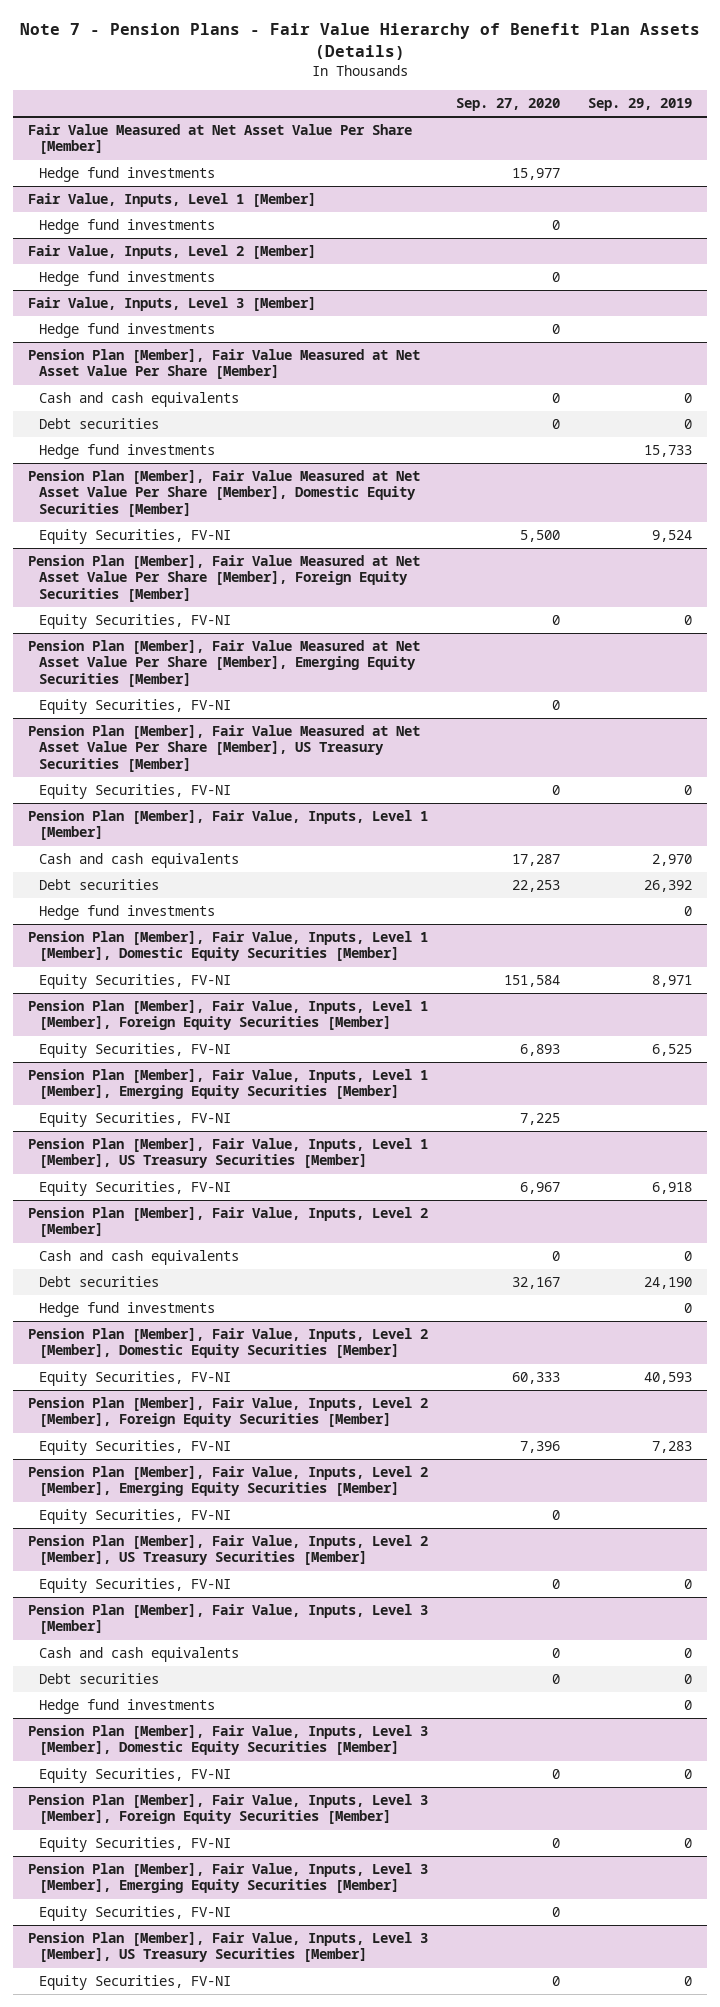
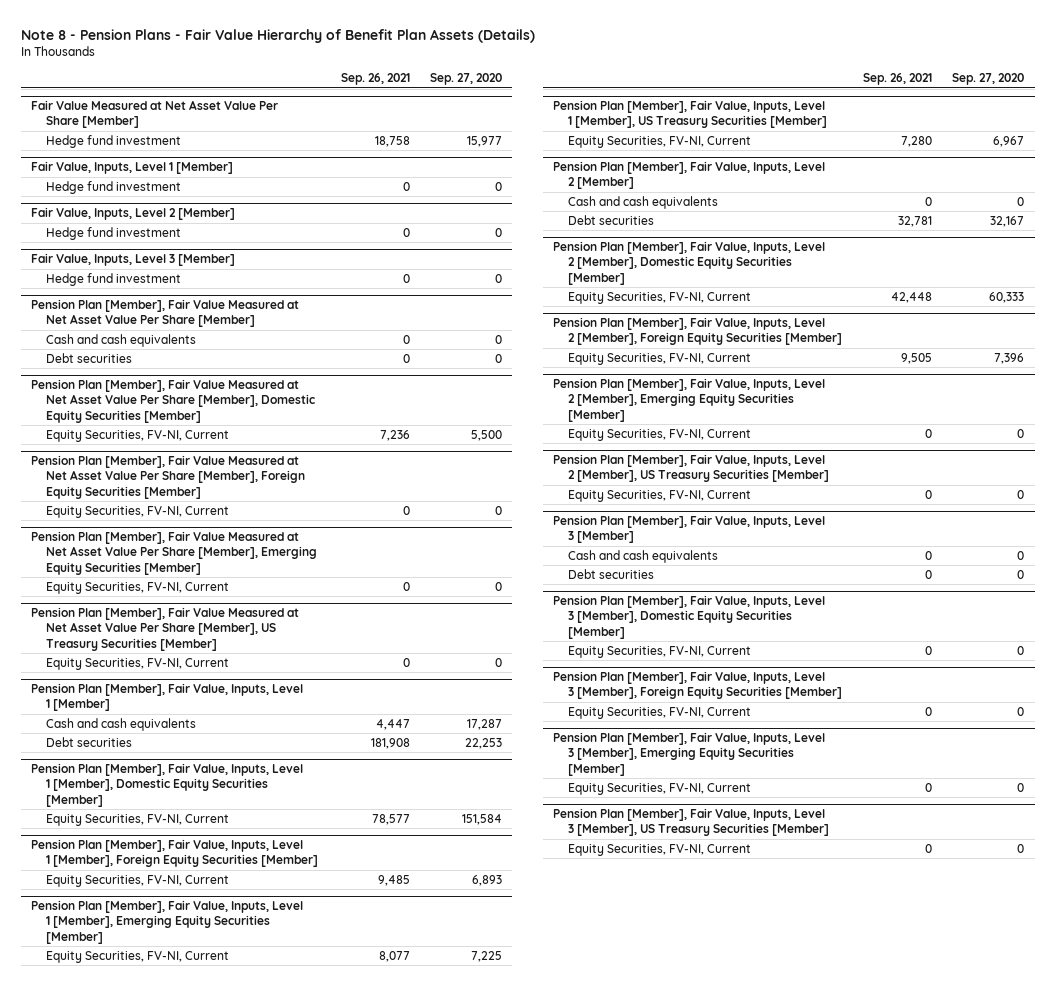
- Note 7 - Pension Plans - Fair Value Hierarchy of Benefit Plan Assets (Details)
+ Note 8 - Pension Plans - Fair Value Hierarchy of Benefit Plan Assets (Details)
- | Sep. 27, 2020 | Sep. 29, 2019
+ | Sep. 26, 2021 | Sep. 27, 2020
@ Fair Value Measured at Net Asset Value Per Share [Member]
- Hedge fund investments | 15,977 |
+ Hedge fund investment | 18,758 | 15,977
@ Fair Value, Inputs, Level 1 [Member]
- Hedge fund investments | 0 |
+ Hedge fund investment | 0 | 0
@ Fair Value, Inputs, Level 2 [Member]
- Hedge fund investments | 0 |
+ Hedge fund investment | 0 | 0
@ Fair Value, Inputs, Level 3 [Member]
- Hedge fund investments | 0 |
+ Hedge fund investment | 0 | 0
@ Pension Plan [Member], Fair Value Measured at Net Asset Value Per Share [Member]
- Hedge fund investments | | 15,733
@ Pension Plan [Member], Fair Value Measured at Net Asset Value Per Share [Member], Domestic Equity Securities [Member]
- Equity Securities, FV-NI | 5,500 | 9,524
+ Equity Securities, FV-NI, Current | 7,236 | 5,500
@ Pension Plan [Member], Fair Value Measured at Net Asset Value Per Share [Member], Foreign Equity Securities [Member]
- Equity Securities, FV-NI | 0 | 0
+ Equity Securities, FV-NI, Current | 0 | 0
@ Pension Plan [Member], Fair Value Measured at Net Asset Value Per Share [Member], Emerging Equity Securities [Member]
- Equity Securities, FV-NI | 0 |
+ Equity Securities, FV-NI, Current | 0 | 0
@ Pension Plan [Member], Fair Value Measured at Net Asset Value Per Share [Member], US Treasury Securities [Member]
- Equity Securities, FV-NI | 0 | 0
+ Equity Securities, FV-NI, Current | 0 | 0
@ Pension Plan [Member], Fair Value, Inputs, Level 1 [Member]
- Hedge fund investments | | 0
@ Pension Plan [Member], Fair Value, Inputs, Level 1 [Member], Domestic Equity Securities [Member]
- Equity Securities, FV-NI | 151,584 | 8,971
+ Equity Securities, FV-NI, Current | 78,577 | 151,584
@ Pension Plan [Member], Fair Value, Inputs, Level 1 [Member], Foreign Equity Securities [Member]
- Equity Securities, FV-NI | 6,893 | 6,525
+ Equity Securities, FV-NI, Current | 9,485 | 6,893
@ Pension Plan [Member], Fair Value, Inputs, Level 1 [Member], Emerging Equity Securities [Member]
- Equity Securities, FV-NI | 7,225 |
+ Equity Securities, FV-NI, Current | 8,077 | 7,225
@ Pension Plan [Member], Fair Value, Inputs, Level 1 [Member], US Treasury Securities [Member]
- Equity Securities, FV-NI | 6,967 | 6,918
+ Equity Securities, FV-NI, Current | 7,280 | 6,967
@ Pension Plan [Member], Fair Value, Inputs, Level 2 [Member]
- Hedge fund investments | | 0
@ Pension Plan [Member], Fair Value, Inputs, Level 2 [Member], Domestic Equity Securities [Member]
- Equity Securities, FV-NI | 60,333 | 40,593
+ Equity Securities, FV-NI, Current | 42,448 | 60,333
@ Pension Plan [Member], Fair Value, Inputs, Level 2 [Member], Foreign Equity Securities [Member]
- Equity Securities, FV-NI | 7,396 | 7,283
+ Equity Securities, FV-NI, Current | 9,505 | 7,396
@ Pension Plan [Member], Fair Value, Inputs, Level 2 [Member], Emerging Equity Securities [Member]
- Equity Securities, FV-NI | 0 |
+ Equity Securities, FV-NI, Current | 0 | 0
@ Pension Plan [Member], Fair Value, Inputs, Level 2 [Member], US Treasury Securities [Member]
- Equity Securities, FV-NI | 0 | 0
+ Equity Securities, FV-NI, Current | 0 | 0
@ Pension Plan [Member], Fair Value, Inputs, Level 3 [Member]
- Hedge fund investments | | 0
@ Pension Plan [Member], Fair Value, Inputs, Level 3 [Member], Domestic Equity Securities [Member]
- Equity Securities, FV-NI | 0 | 0
+ Equity Securities, FV-NI, Current | 0 | 0
@ Pension Plan [Member], Fair Value, Inputs, Level 3 [Member], Foreign Equity Securities [Member]
- Equity Securities, FV-NI | 0 | 0
+ Equity Securities, FV-NI, Current | 0 | 0
@ Pension Plan [Member], Fair Value, Inputs, Level 3 [Member], Emerging Equity Securities [Member]
- Equity Securities, FV-NI | 0 |
+ Equity Securities, FV-NI, Current | 0 | 0
@ Pension Plan [Member], Fair Value, Inputs, Level 3 [Member], US Treasury Securities [Member]
- Equity Securities, FV-NI | 0 | 0
+ Equity Securities, FV-NI, Current | 0 | 0

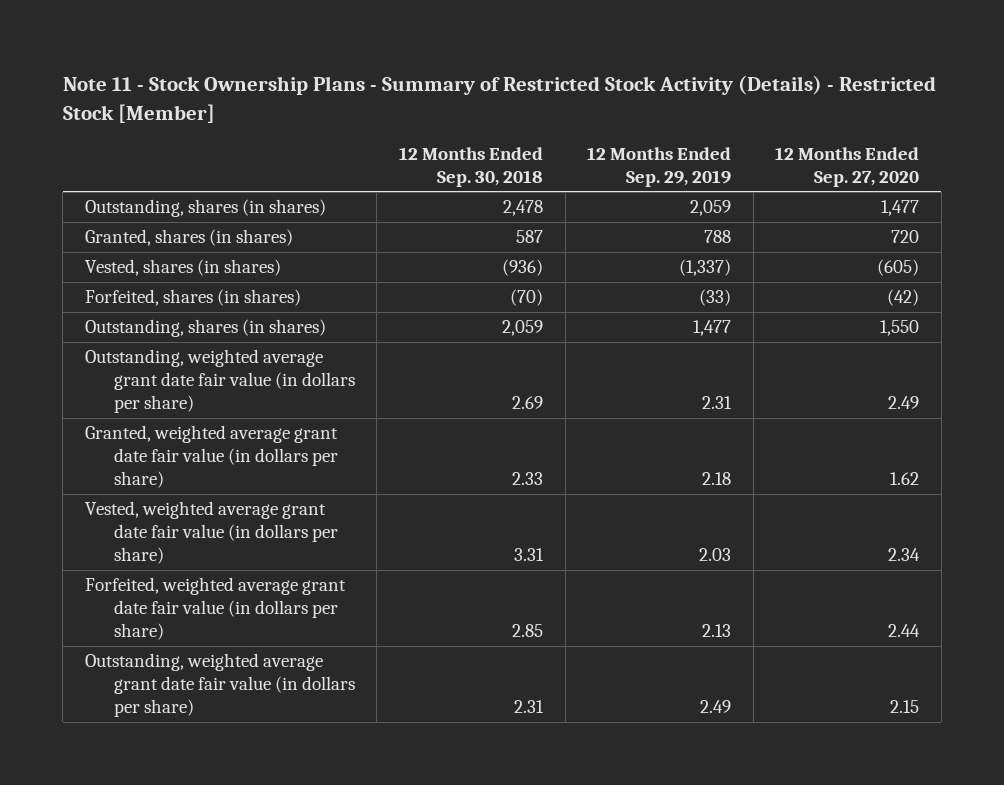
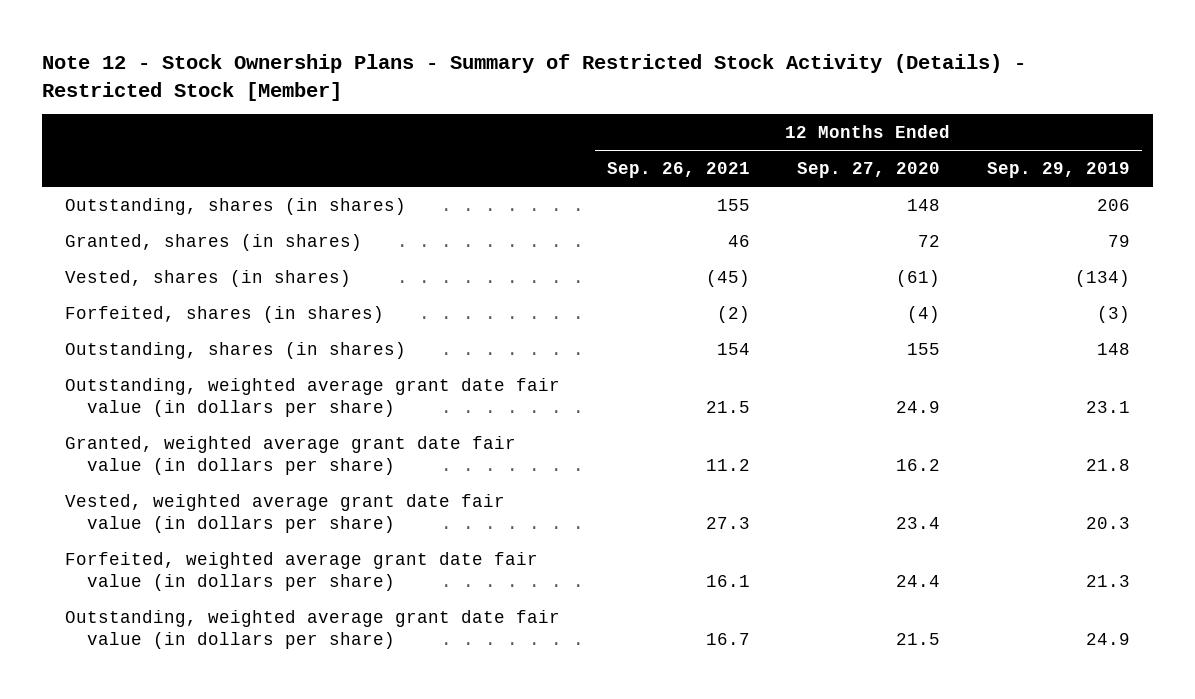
- Note 11 - Stock Ownership Plans - Summary of Restricted Stock Activity (Details) - Restricted Stock [Member]
+ Note 12 - Stock Ownership Plans - Summary of Restricted Stock Activity (Details) - Restricted Stock [Member]
- | 12 Months Ended Sep. 30, 2018 | 12 Months Ended Sep. 29, 2019 | 12 Months Ended Sep. 27, 2020
+ | 12 Months Ended Sep. 26, 2021 | 12 Months Ended Sep. 27, 2020 | 12 Months Ended Sep. 29, 2019
- Outstanding, shares (in shares) | 2,478 | 2,059 | 1,477
- Granted, shares (in shares) | 587 | 788 | 720
- Vested, shares (in shares) | (936) | (1,337) | (605)
- Forfeited, shares (in shares) | (70) | (33) | (42)
- Outstanding, shares (in shares) | 2,059 | 1,477 | 1,550
- Outstanding, weighted average grant date fair value (in dollars per share) | 2.69 | 2.31 | 2.49
- Granted, weighted average grant date fair value (in dollars per share) | 2.33 | 2.18 | 1.62
- Vested, weighted average grant date fair value (in dollars per share) | 3.31 | 2.03 | 2.34
- Forfeited, weighted average grant date fair value (in dollars per share) | 2.85 | 2.13 | 2.44
- Outstanding, weighted average grant date fair value (in dollars per share) | 2.31 | 2.49 | 2.15
+ Outstanding, shares (in shares) | 155 | 148 | 206
+ Granted, shares (in shares) | 46 | 72 | 79
+ Vested, shares (in shares) | (45) | (61) | (134)
+ Forfeited, shares (in shares) | (2) | (4) | (3)
+ Outstanding, shares (in shares) | 154 | 155 | 148
+ Outstanding, weighted average grant date fair value (in dollars per share) | 21.5 | 24.9 | 23.1
+ Granted, weighted average grant date fair value (in dollars per share) | 11.2 | 16.2 | 21.8
+ Vested, weighted average grant date fair value (in dollars per share) | 27.3 | 23.4 | 20.3
+ Forfeited, weighted average grant date fair value (in dollars per share) | 16.1 | 24.4 | 21.3
+ Outstanding, weighted average grant date fair value (in dollars per share) | 16.7 | 21.5 | 24.9

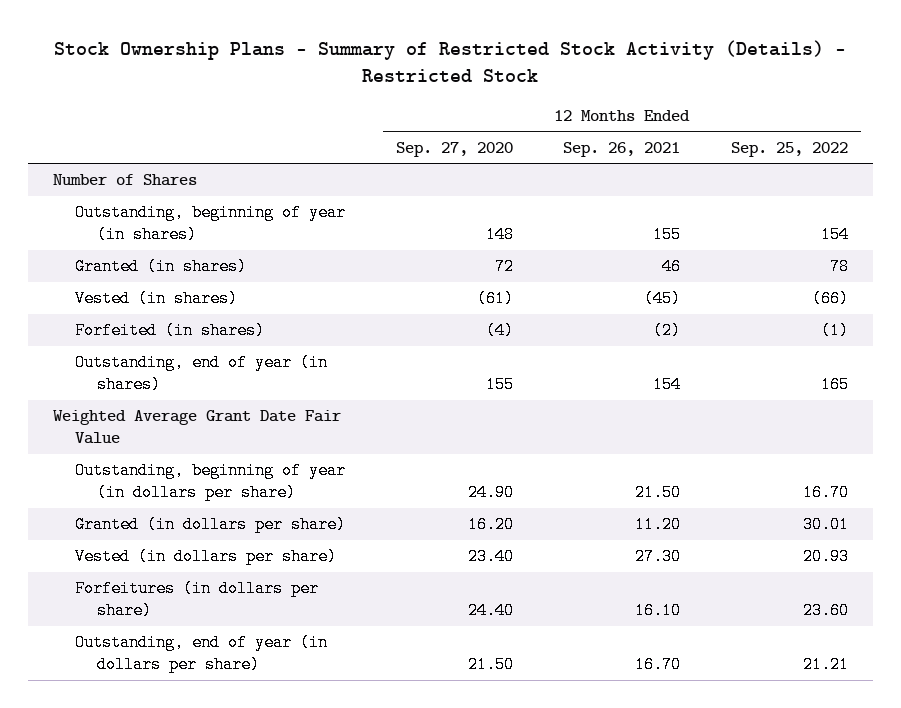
- Note 12 - Stock Ownership Plans - Summary of Restricted Stock Activity (Details) - Restricted Stock [Member]
+ Stock Ownership Plans - Summary of Restricted Stock Activity (Details) - Restricted Stock
- | 12 Months Ended Sep. 26, 2021 | 12 Months Ended Sep. 27, 2020 | 12 Months Ended Sep. 29, 2019
+ | 12 Months Ended Sep. 27, 2020 | 12 Months Ended Sep. 26, 2021 | 12 Months Ended Sep. 25, 2022
- Outstanding, shares (in shares) | 155 | 148 | 206
- Granted, shares (in shares) | 46 | 72 | 79
- Vested, shares (in shares) | (45) | (61) | (134)
- Forfeited, shares (in shares) | (2) | (4) | (3)
- Outstanding, shares (in shares) | 154 | 155 | 148
- Outstanding, weighted average grant date fair value (in dollars per share) | 21.5 | 24.9 | 23.1
- Granted, weighted average grant date fair value (in dollars per share) | 11.2 | 16.2 | 21.8
- Vested, weighted average grant date fair value (in dollars per share) | 27.3 | 23.4 | 20.3
- Forfeited, weighted average grant date fair value (in dollars per share) | 16.1 | 24.4 | 21.3
- Outstanding, weighted average grant date fair value (in dollars per share) | 16.7 | 21.5 | 24.9
+ Number of Shares
+ Outstanding, beginning of year (in shares) | 148 | 155 | 154
+ Granted (in shares) | 72 | 46 | 78
+ Vested (in shares) | (61) | (45) | (66)
+ Forfeited (in shares) | (4) | (2) | (1)
+ Outstanding, end of year (in shares) | 155 | 154 | 165
+ Weighted Average Grant Date Fair Value
+ Outstanding, beginning of year (in dollars per share) | 24.90 | 21.50 | 16.70
+ Granted (in dollars per share) | 16.20 | 11.20 | 30.01
+ Vested (in dollars per share) | 23.40 | 27.30 | 20.93
+ Forfeitures (in dollars per share) | 24.40 | 16.10 | 23.60
+ Outstanding, end of year (in dollars per share) | 21.50 | 16.70 | 21.21

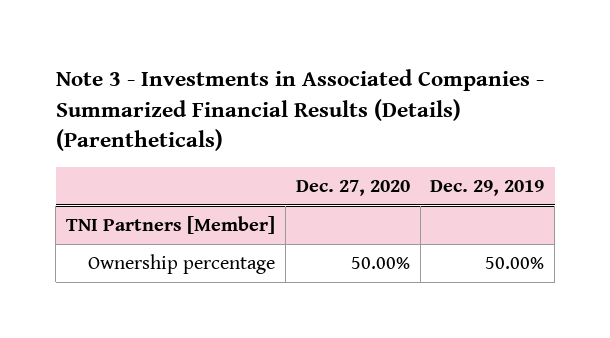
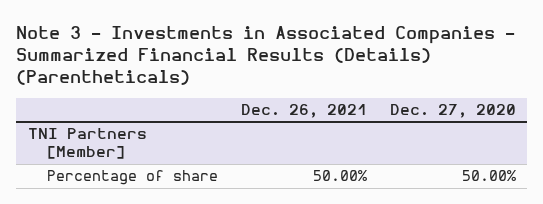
- | Dec. 27, 2020 | Dec. 29, 2019
+ | Dec. 26, 2021 | Dec. 27, 2020
@ TNI Partners [Member]
- Ownership percentage | 50.00% | 50.00%
+ Percentage of share | 50.00% | 50.00%

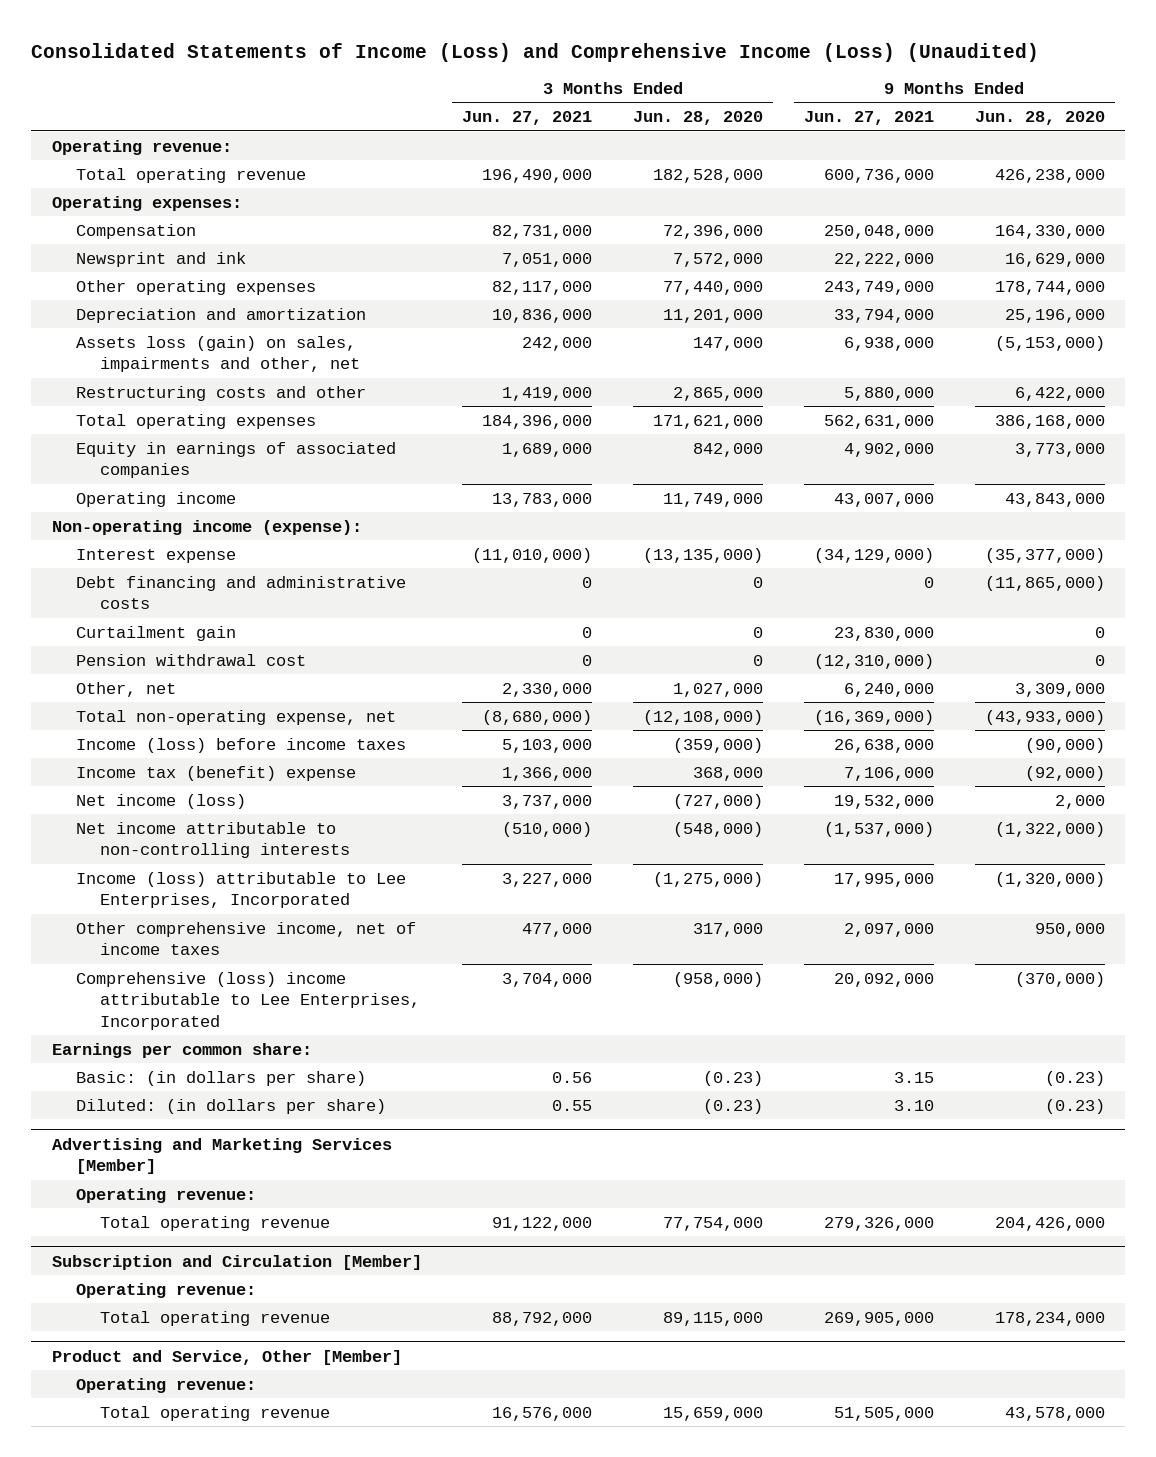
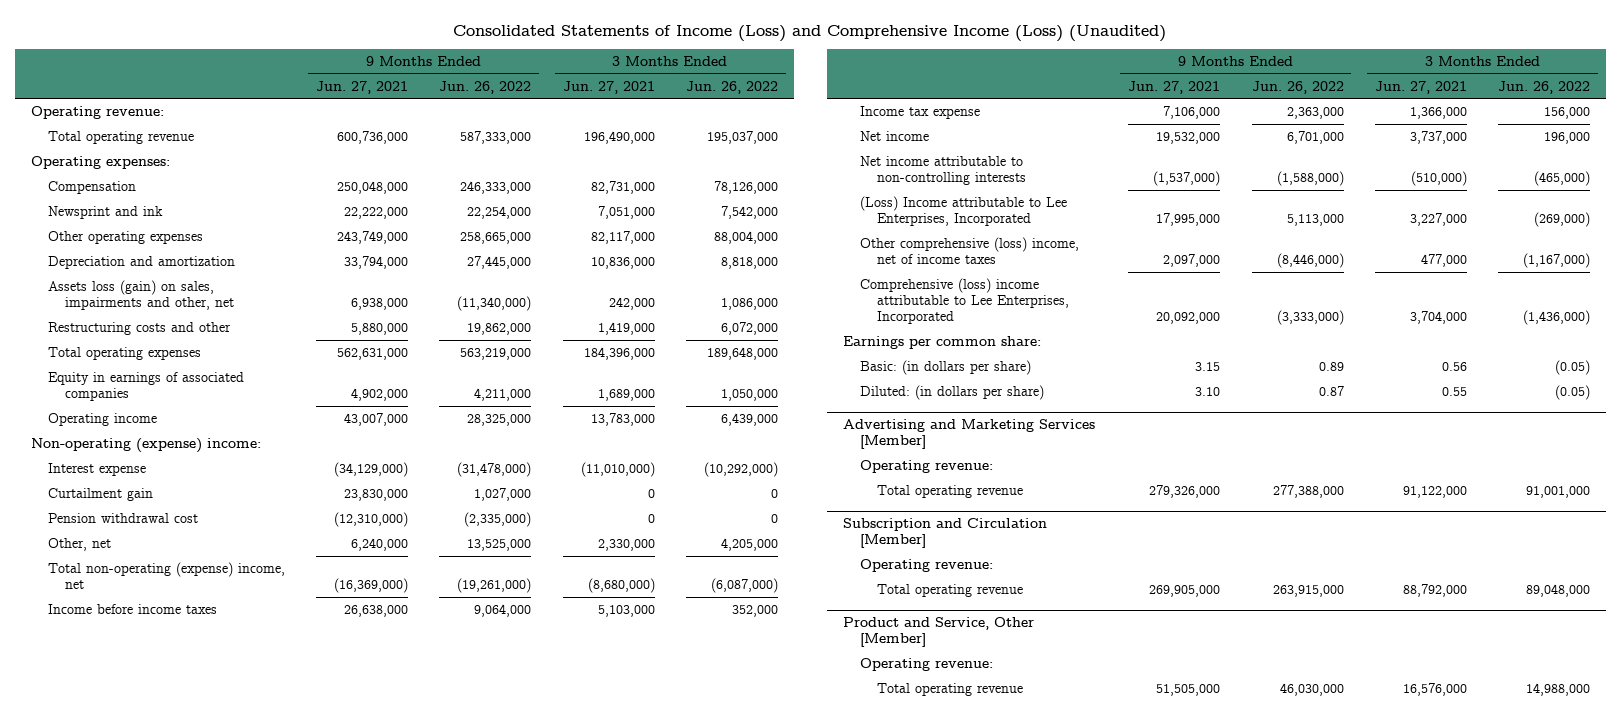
- | 3 Months Ended Jun. 27, 2021 | 3 Months Ended Jun. 28, 2020 | 9 Months Ended Jun. 27, 2021 | 9 Months Ended Jun. 28, 2020
+ | 9 Months Ended Jun. 27, 2021 | 9 Months Ended Jun. 26, 2022 | 3 Months Ended Jun. 27, 2021 | 3 Months Ended Jun. 26, 2022
- Non-operating income (expense):
+ Non-operating (expense) income:
- Debt financing and administrative costs | 0 | 0 | 0 | (11,865,000)
- Total non-operating expense, net | (8,680,000) | (12,108,000) | (16,369,000) | (43,933,000)
- Income (loss) before income taxes | 5,103,000 | (359,000) | 26,638,000 | (90,000)
- Income tax (benefit) expense | 1,366,000 | 368,000 | 7,106,000 | (92,000)
- Net income (loss) | 3,737,000 | (727,000) | 19,532,000 | 2,000
+ Total non-operating (expense) income, net | (16,369,000) | (19,261,000) | (8,680,000) | (6,087,000)
+ Income before income taxes | 26,638,000 | 9,064,000 | 5,103,000 | 352,000
+ Income tax expense | 7,106,000 | 2,363,000 | 1,366,000 | 156,000
+ Net income | 19,532,000 | 6,701,000 | 3,737,000 | 196,000
- Income (loss) attributable to Lee Enterprises, Incorporated | 3,227,000 | (1,275,000) | 17,995,000 | (1,320,000)
- Other comprehensive income, net of income taxes | 477,000 | 317,000 | 2,097,000 | 950,000
+ (Loss) Income attributable to Lee Enterprises, Incorporated | 17,995,000 | 5,113,000 | 3,227,000 | (269,000)
+ Other comprehensive (loss) income, net of income taxes | 2,097,000 | (8,446,000) | 477,000 | (1,167,000)

